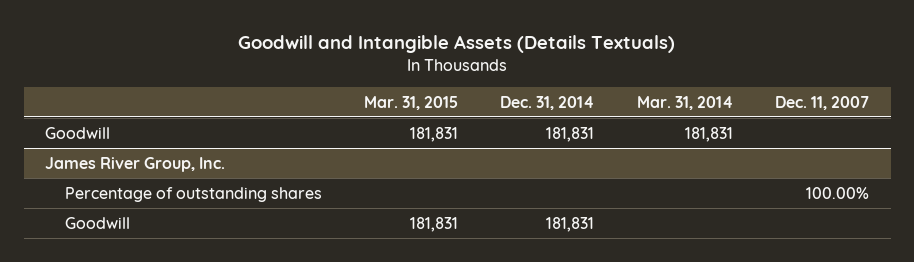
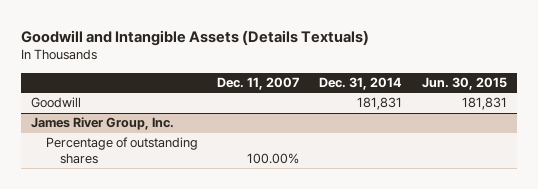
- | Mar. 31, 2015 | Dec. 31, 2014 | Mar. 31, 2014 | Dec. 11, 2007
+ | Dec. 11, 2007 | Dec. 31, 2014 | Jun. 30, 2015
@ James River Group, Inc.
- Goodwill | 181,831 | 181,831 | |

